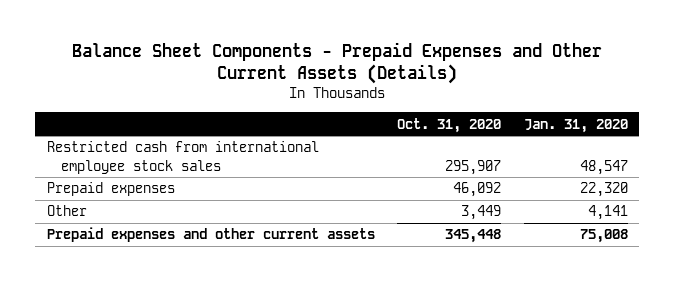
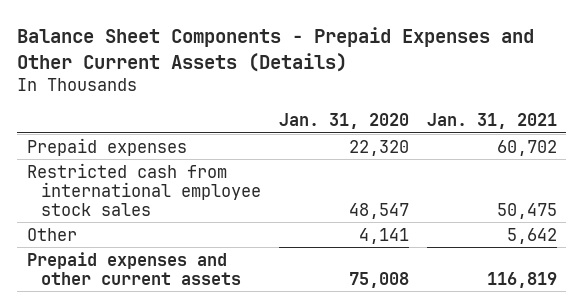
- | Oct. 31, 2020 | Jan. 31, 2020
+ | Jan. 31, 2020 | Jan. 31, 2021
moved down: Restricted cash from international employee stock sales | 48,547 | 50,475

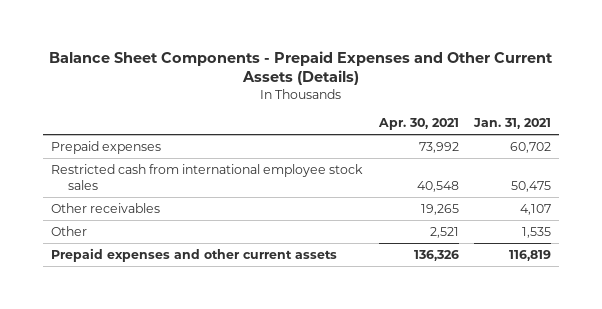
- | Jan. 31, 2020 | Jan. 31, 2021
+ | Apr. 30, 2021 | Jan. 31, 2021
- Other | 4,141 | 5,642
+ Other receivables | 19,265 | 4,107
+ Other | 2,521 | 1,535

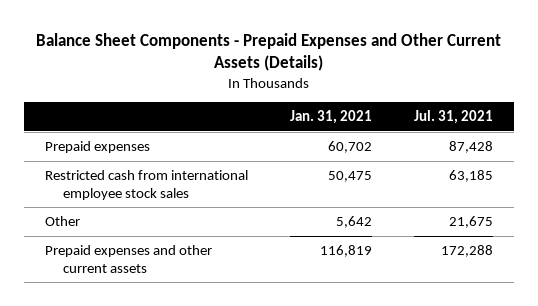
- | Apr. 30, 2021 | Jan. 31, 2021
+ | Jan. 31, 2021 | Jul. 31, 2021
- Other receivables | 19,265 | 4,107
- Other | 2,521 | 1,535
+ Other | 5,642 | 21,675

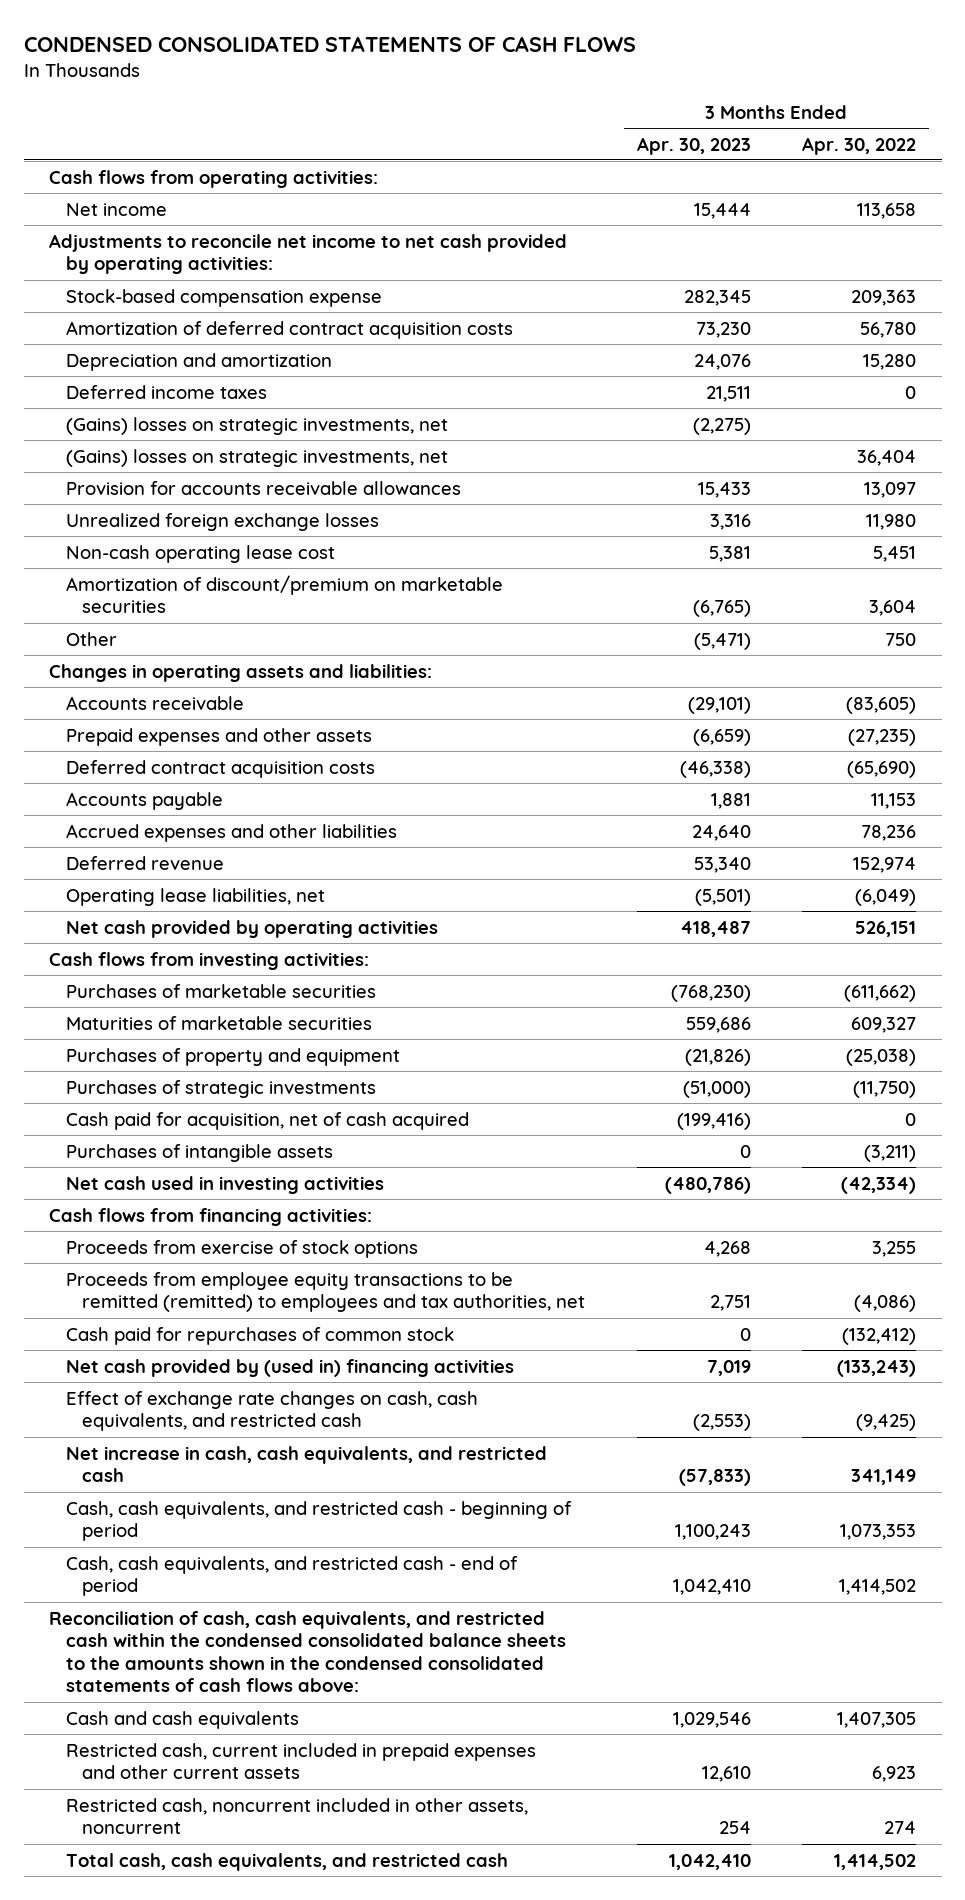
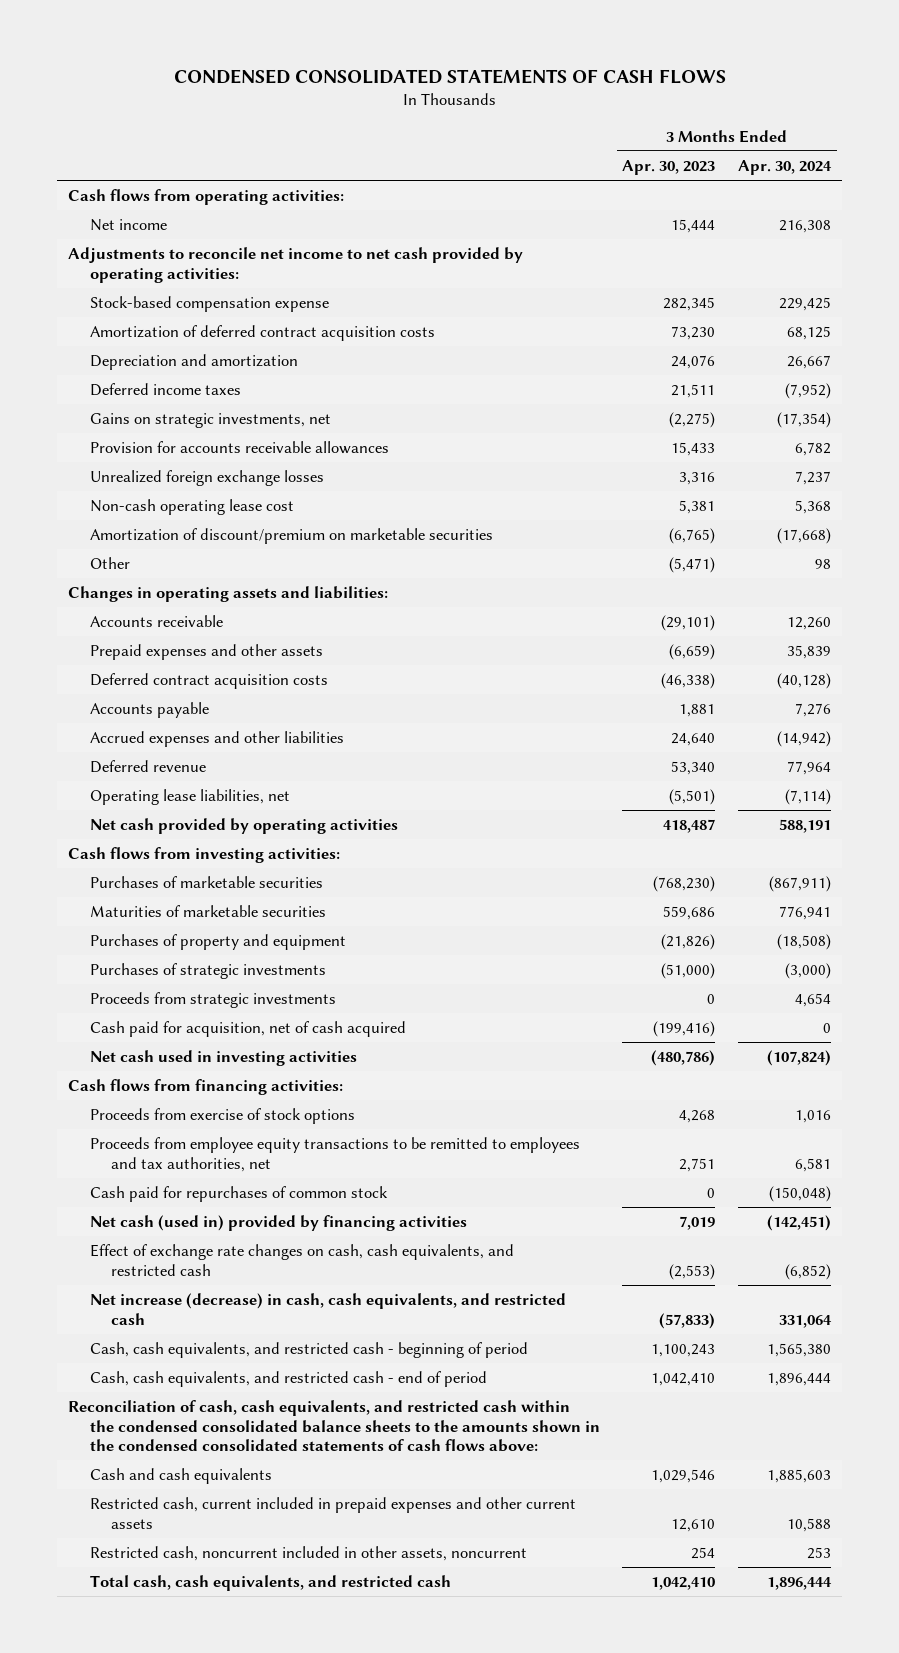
- | 3 Months Ended Apr. 30, 2023 | 3 Months Ended Apr. 30, 2022
+ | 3 Months Ended Apr. 30, 2023 | 3 Months Ended Apr. 30, 2024
- (Gains) losses on strategic investments, net | (2,275) |
- (Gains) losses on strategic investments, net | | 36,404
+ Gains on strategic investments, net | (2,275) | (17,354)
+ Proceeds from strategic investments | 0 | 4,654
- Purchases of intangible assets | 0 | (3,211)
- Proceeds from employee equity transactions to be remitted (remitted) to employees and tax authorities, net | 2,751 | (4,086)
+ Proceeds from employee equity transactions to be remitted to employees and tax authorities, net | 2,751 | 6,581
- Net cash provided by (used in) financing activities | 7,019 | (133,243)
+ Net cash (used in) provided by financing activities | 7,019 | (142,451)
- Net increase in cash, cash equivalents, and restricted cash | (57,833) | 341,149
+ Net increase (decrease) in cash, cash equivalents, and restricted cash | (57,833) | 331,064

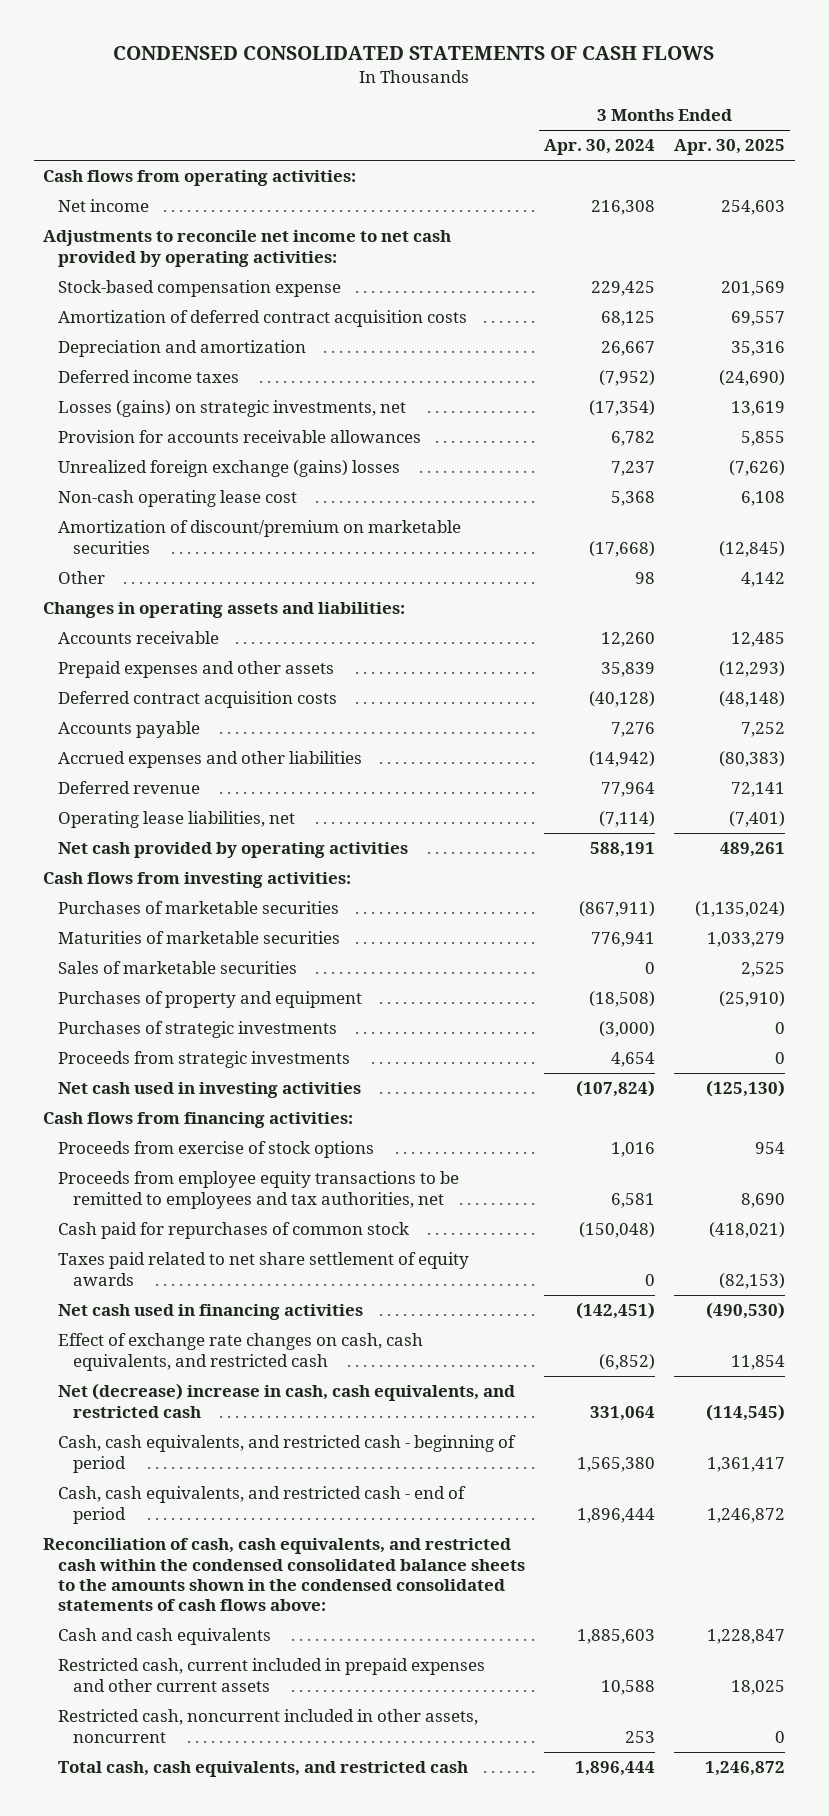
- | 3 Months Ended Apr. 30, 2023 | 3 Months Ended Apr. 30, 2024
+ | 3 Months Ended Apr. 30, 2024 | 3 Months Ended Apr. 30, 2025
- Gains on strategic investments, net | (2,275) | (17,354)
+ Losses (gains) on strategic investments, net | (17,354) | 13,619
- Unrealized foreign exchange losses | 3,316 | 7,237
+ Unrealized foreign exchange (gains) losses | 7,237 | (7,626)
+ Sales of marketable securities | 0 | 2,525
- Cash paid for acquisition, net of cash acquired | (199,416) | 0
- Net cash (used in) provided by financing activities | 7,019 | (142,451)
+ Taxes paid related to net share settlement of equity awards | 0 | (82,153)
+ Net cash used in financing activities | (142,451) | (490,530)
- Net increase (decrease) in cash, cash equivalents, and restricted cash | (57,833) | 331,064
+ Net (decrease) increase in cash, cash equivalents, and restricted cash | 331,064 | (114,545)

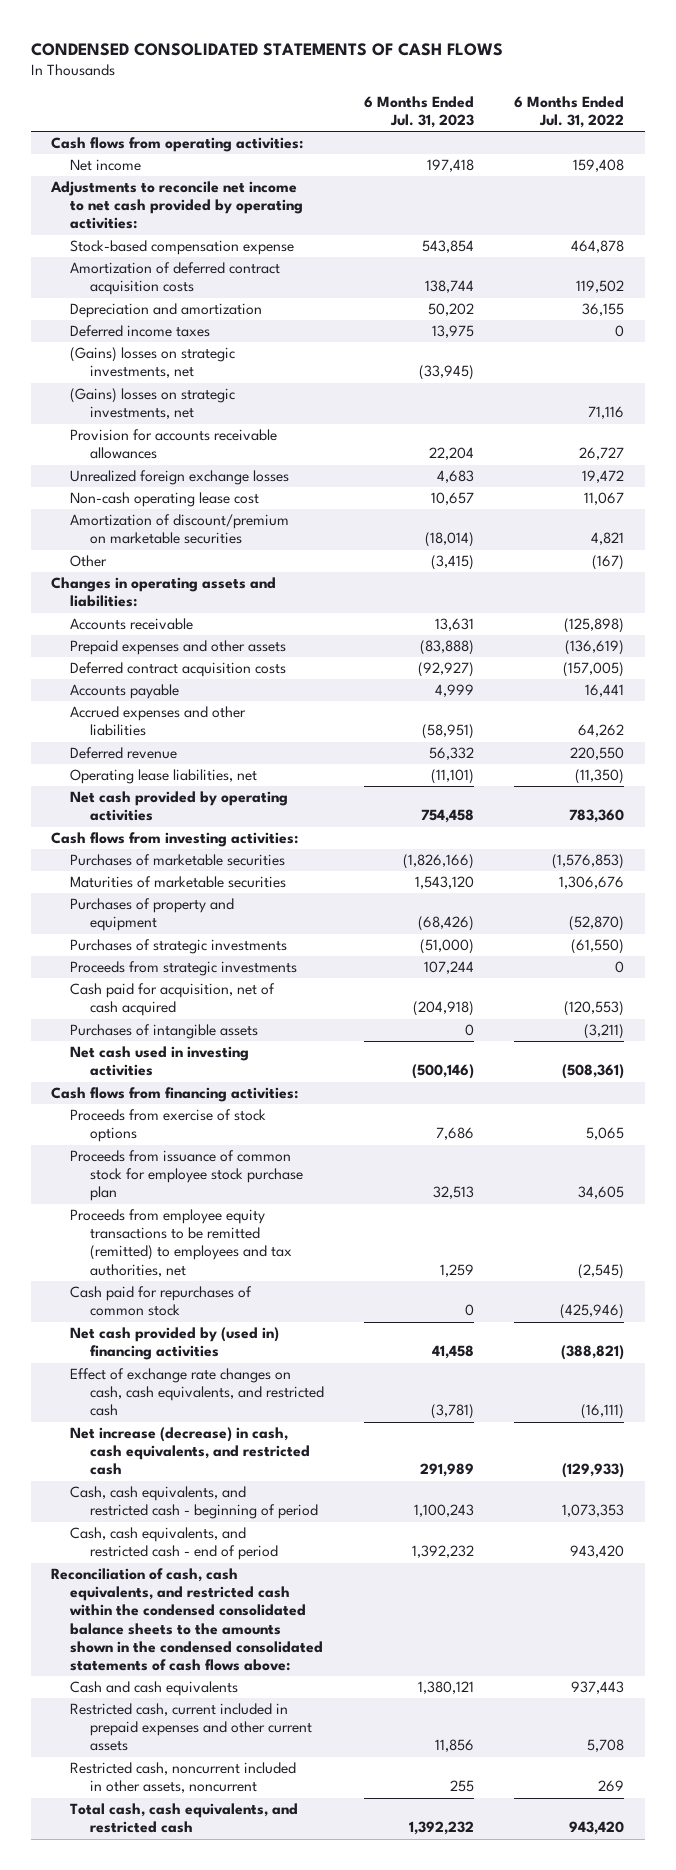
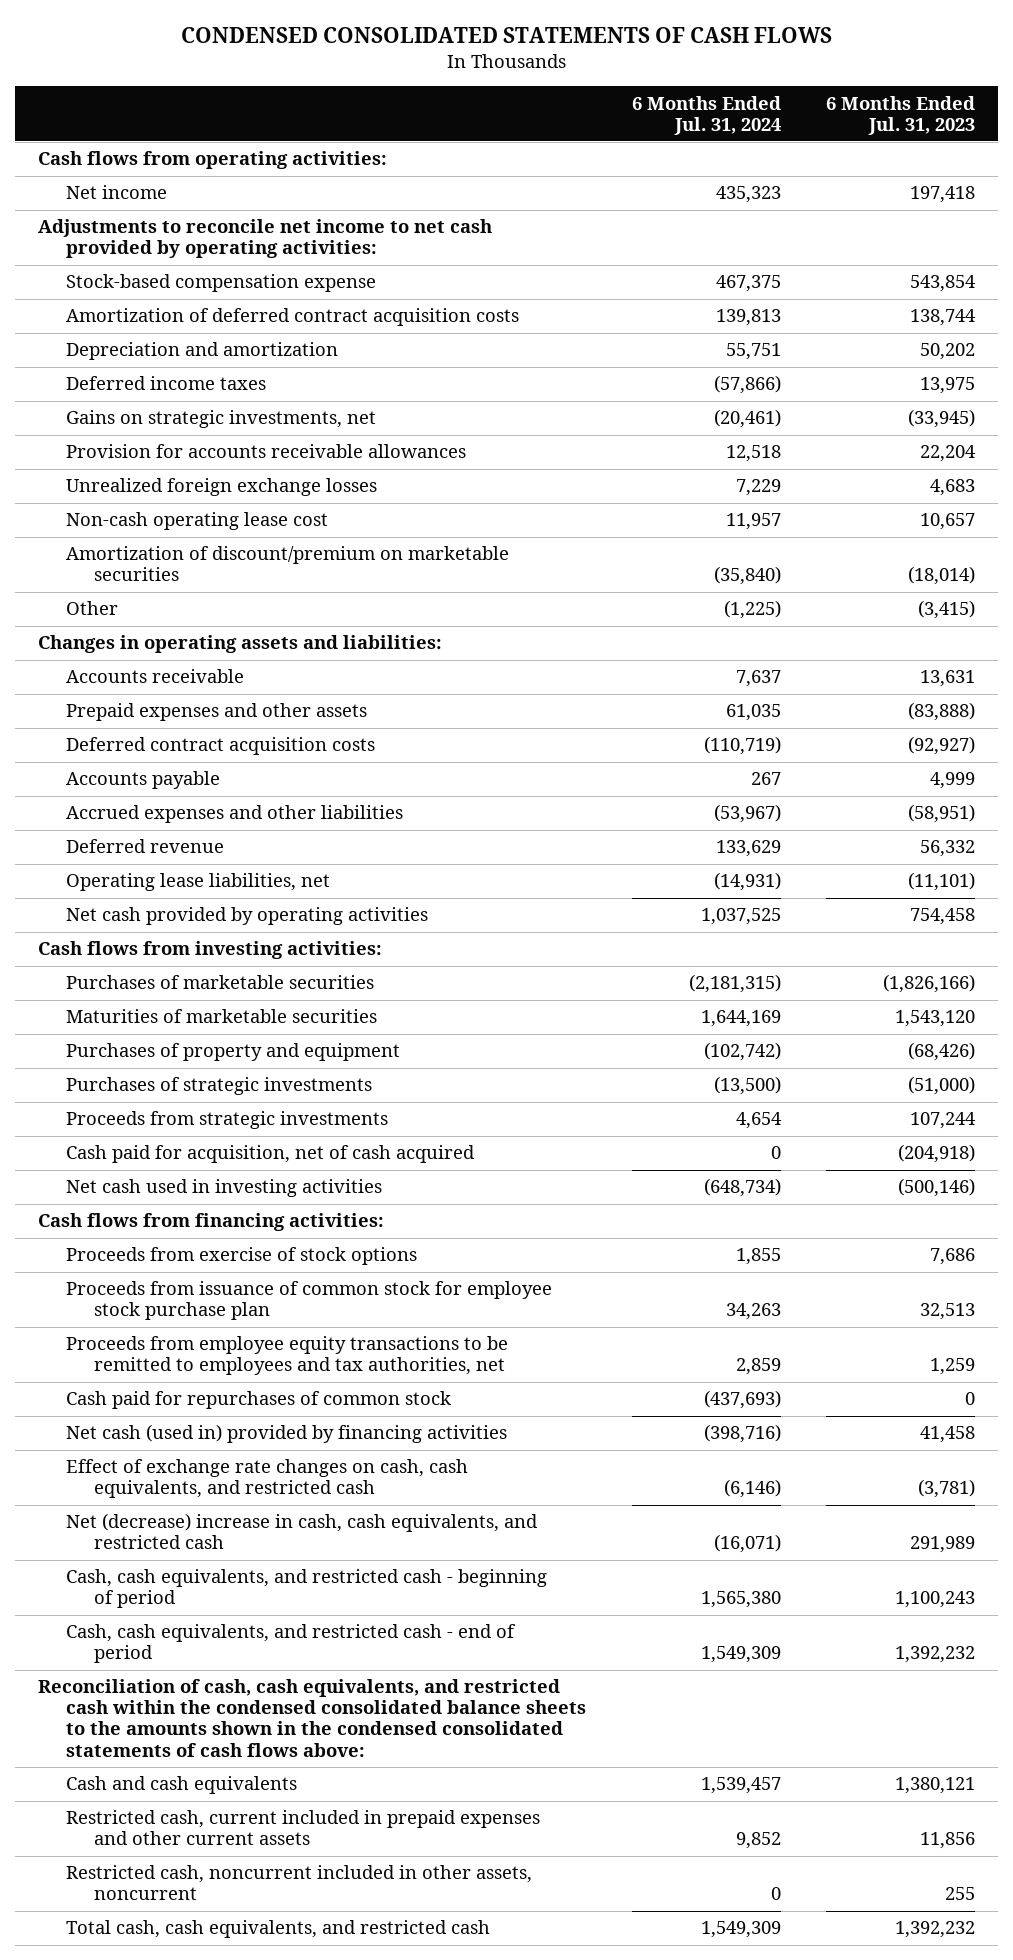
- | 6 Months Ended Jul. 31, 2023 | 6 Months Ended Jul. 31, 2022
+ | 6 Months Ended Jul. 31, 2024 | 6 Months Ended Jul. 31, 2023
- (Gains) losses on strategic investments, net | (33,945) |
- (Gains) losses on strategic investments, net | | 71,116
+ Gains on strategic investments, net | (20,461) | (33,945)
- Purchases of intangible assets | 0 | (3,211)
- Proceeds from employee equity transactions to be remitted (remitted) to employees and tax authorities, net | 1,259 | (2,545)
+ Proceeds from employee equity transactions to be remitted to employees and tax authorities, net | 2,859 | 1,259
- Net cash provided by (used in) financing activities | 41,458 | (388,821)
+ Net cash (used in) provided by financing activities | (398,716) | 41,458
- Net increase (decrease) in cash, cash equivalents, and restricted cash | 291,989 | (129,933)
+ Net (decrease) increase in cash, cash equivalents, and restricted cash | (16,071) | 291,989

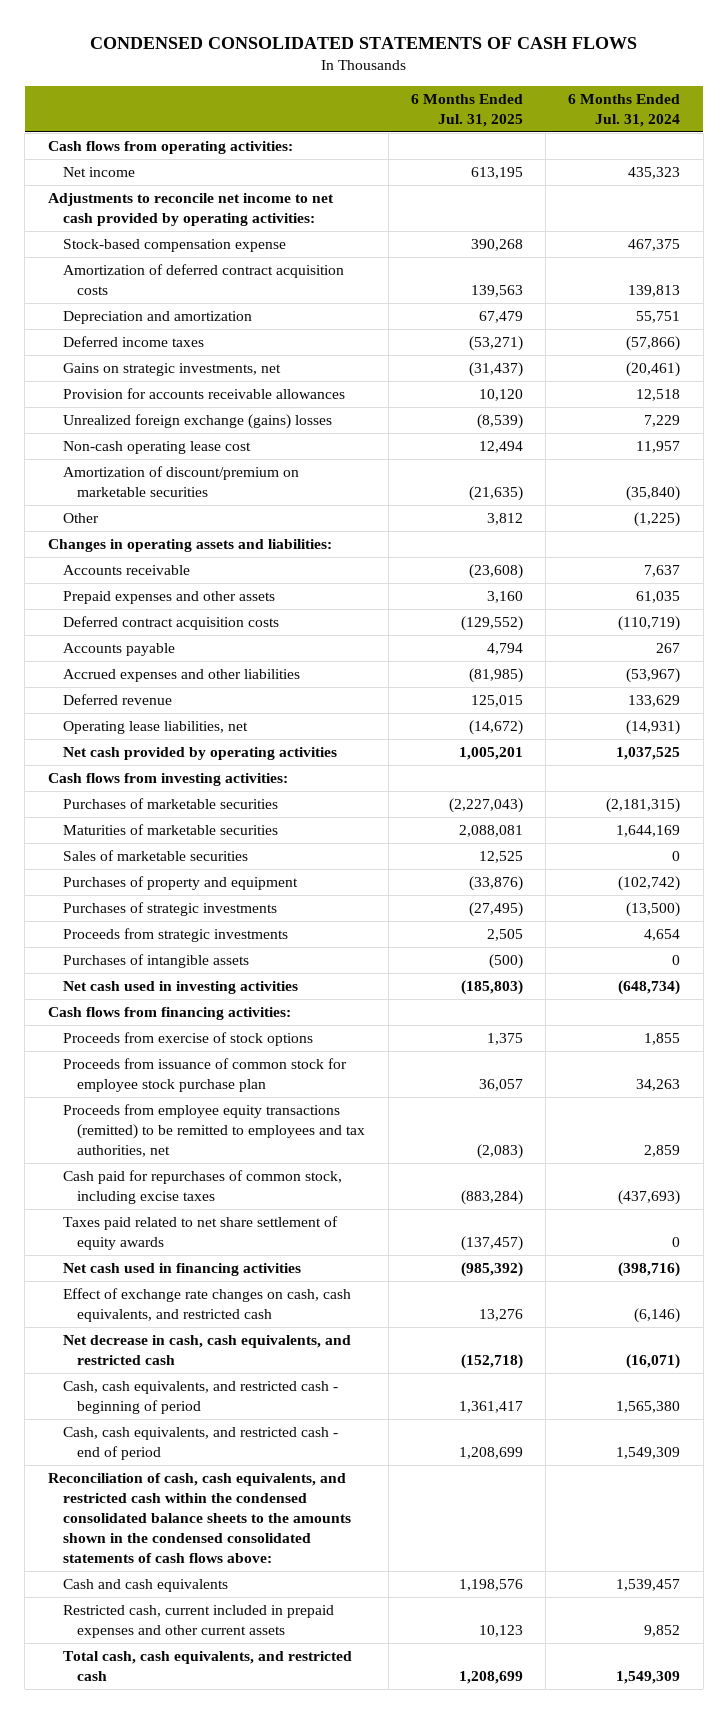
- | 6 Months Ended Jul. 31, 2024 | 6 Months Ended Jul. 31, 2023
+ | 6 Months Ended Jul. 31, 2025 | 6 Months Ended Jul. 31, 2024
- Unrealized foreign exchange losses | 7,229 | 4,683
+ Unrealized foreign exchange (gains) losses | (8,539) | 7,229
+ Sales of marketable securities | 12,525 | 0
- Cash paid for acquisition, net of cash acquired | 0 | (204,918)
+ Purchases of intangible assets | (500) | 0
- Proceeds from employee equity transactions to be remitted to employees and tax authorities, net | 2,859 | 1,259
- Cash paid for repurchases of common stock | (437,693) | 0
- Net cash (used in) provided by financing activities | (398,716) | 41,458
+ Proceeds from employee equity transactions (remitted) to be remitted to employees and tax authorities, net | (2,083) | 2,859
+ Cash paid for repurchases of common stock, including excise taxes | (883,284) | (437,693)
+ Taxes paid related to net share settlement of equity awards | (137,457) | 0
+ Net cash used in financing activities | (985,392) | (398,716)
- Net (decrease) increase in cash, cash equivalents, and restricted cash | (16,071) | 291,989
+ Net decrease in cash, cash equivalents, and restricted cash | (152,718) | (16,071)
- Restricted cash, noncurrent included in other assets, noncurrent | 0 | 255

